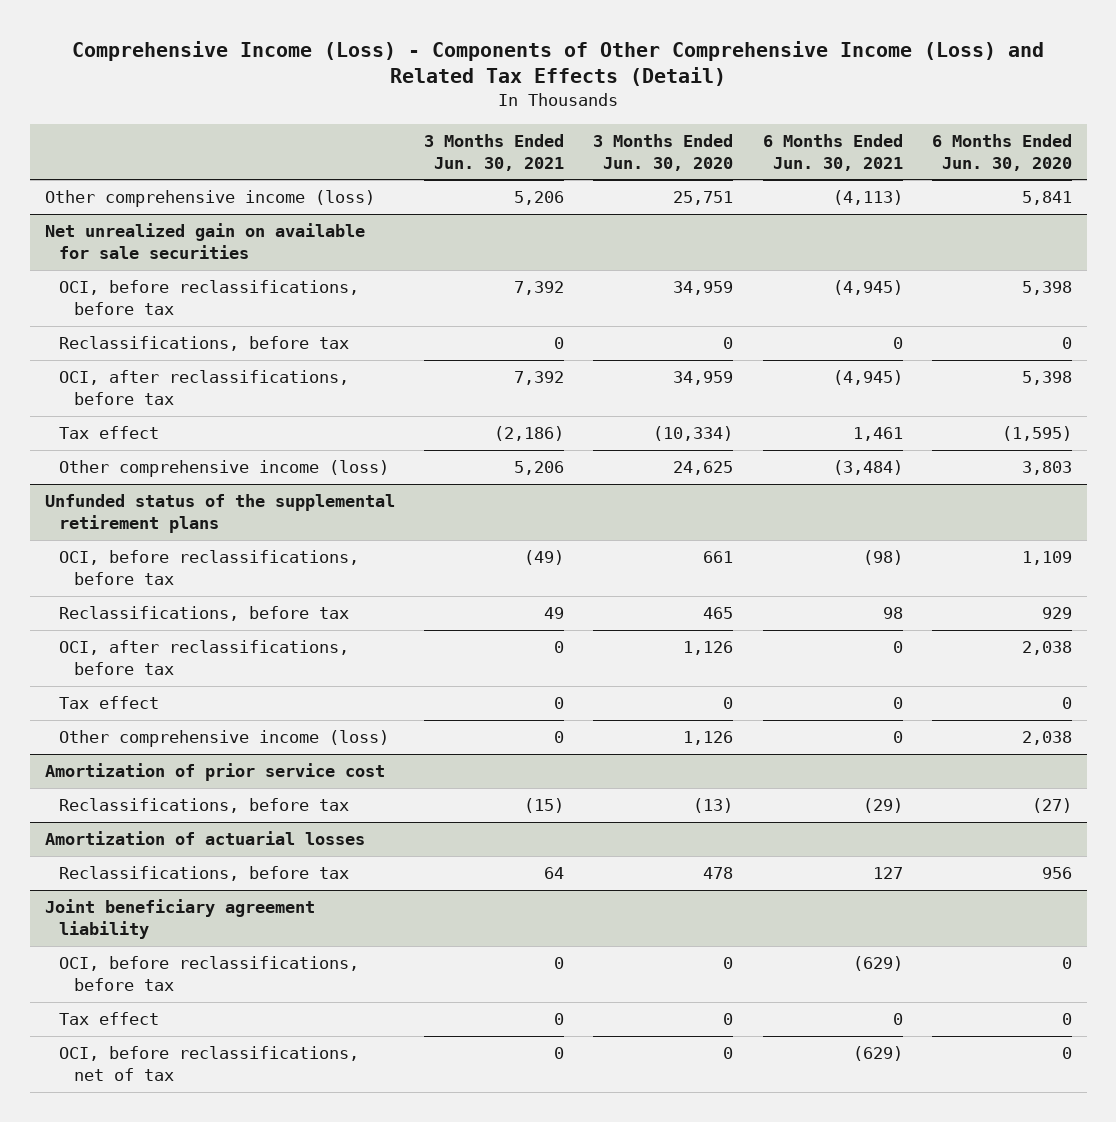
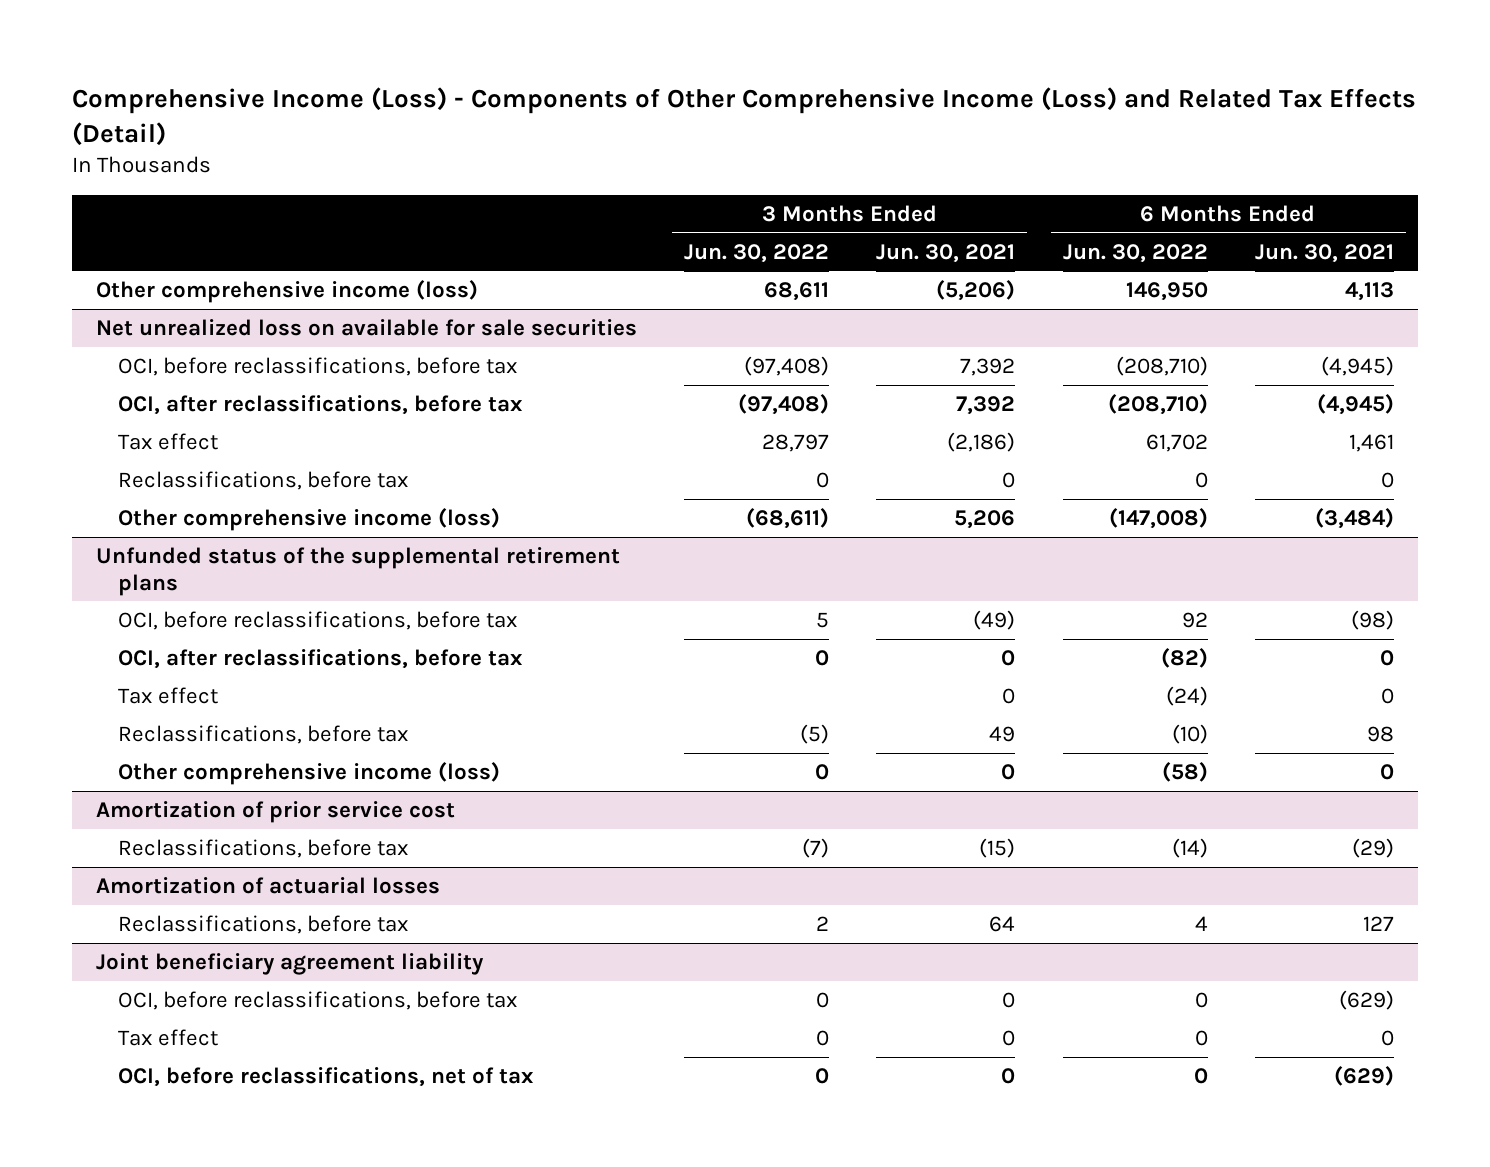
- | 3 Months Ended Jun. 30, 2021 | 3 Months Ended Jun. 30, 2020 | 6 Months Ended Jun. 30, 2021 | 6 Months Ended Jun. 30, 2020
+ | 3 Months Ended Jun. 30, 2022 | 3 Months Ended Jun. 30, 2021 | 6 Months Ended Jun. 30, 2022 | 6 Months Ended Jun. 30, 2021
- Other comprehensive income (loss) | 5,206 | 25,751 | (4,113) | 5,841
- Net unrealized gain on available for sale securities
+ Other comprehensive income (loss) | 68,611 | (5,206) | 146,950 | 4,113
+ Net unrealized loss on available for sale securities
- Reclassifications, before tax | 0 | 0 | 0 | 0
+ Reclassifications, before tax | 0 | 0 | 0 | 0
@ Unfunded status of the supplemental retirement plans
moved down: Reclassifications, before tax | (5) | 49 | (10) | 98

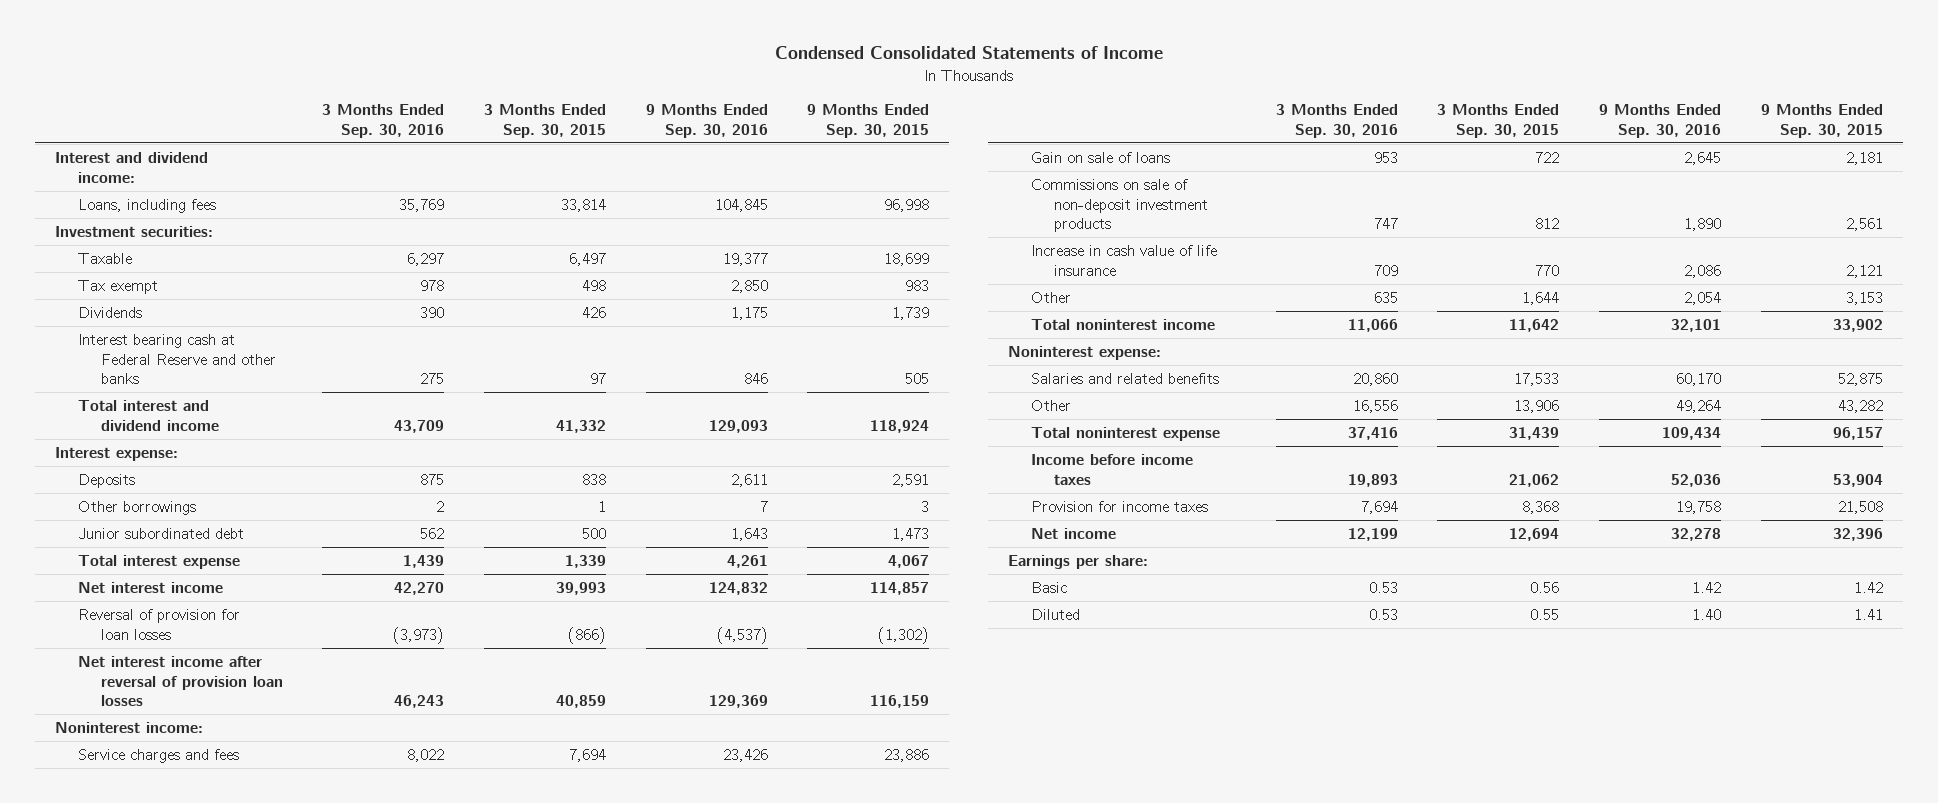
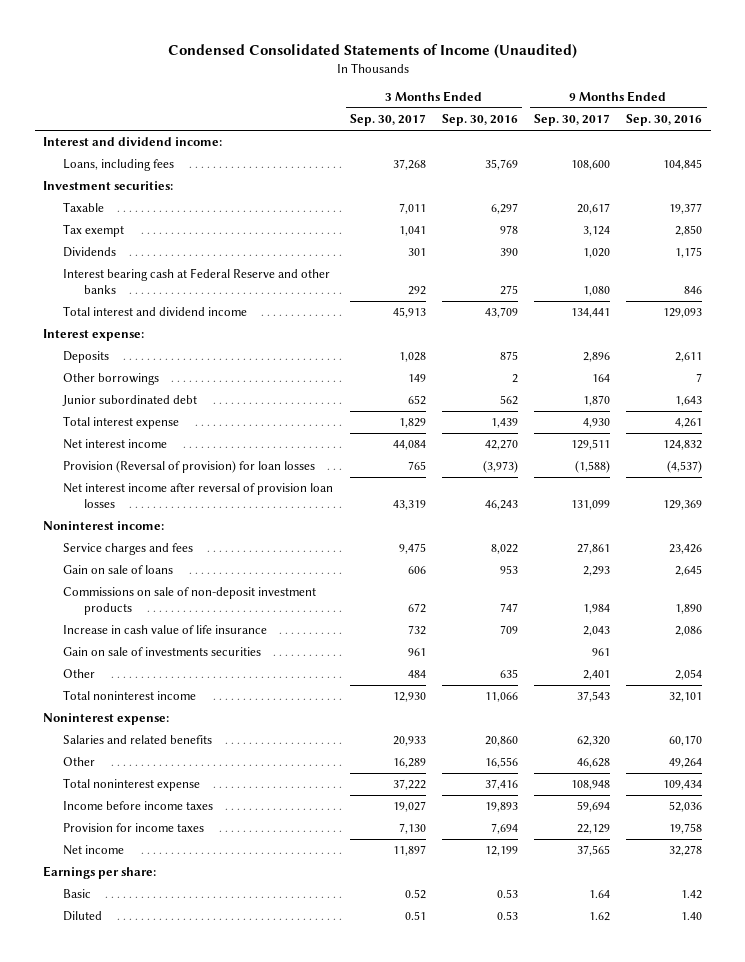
- Condensed Consolidated Statements of Income
+ Condensed Consolidated Statements of Income (Unaudited)
- | 3 Months Ended Sep. 30, 2016 | 3 Months Ended Sep. 30, 2015 | 9 Months Ended Sep. 30, 2016 | 9 Months Ended Sep. 30, 2015
+ | 3 Months Ended Sep. 30, 2017 | 3 Months Ended Sep. 30, 2016 | 9 Months Ended Sep. 30, 2017 | 9 Months Ended Sep. 30, 2016
- Reversal of provision for loan losses | (3,973) | (866) | (4,537) | (1,302)
+ Provision (Reversal of provision) for loan losses | 765 | (3,973) | (1,588) | (4,537)
+ Gain on sale of investments securities | 961 | | 961 |

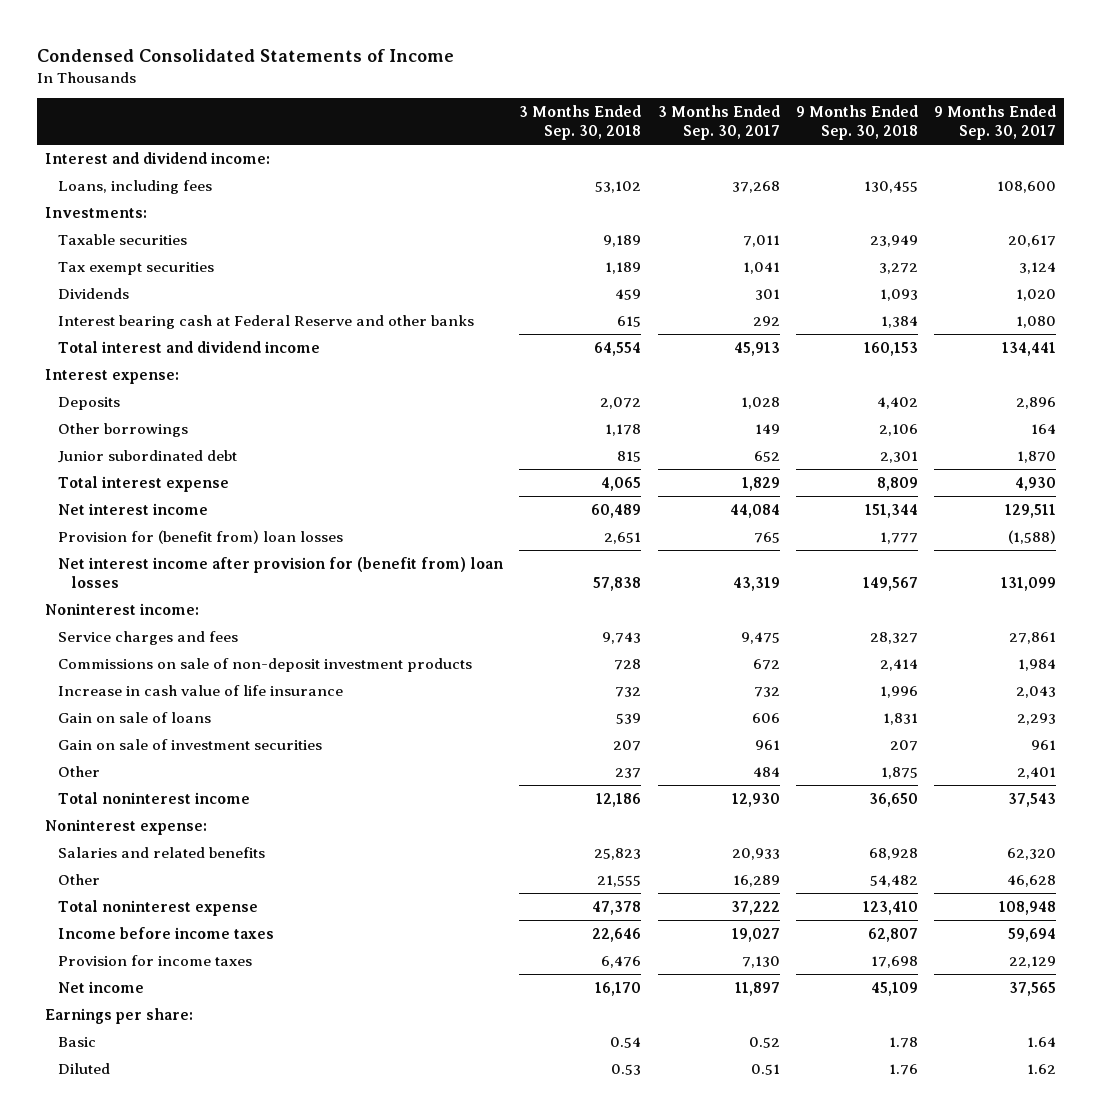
- Condensed Consolidated Statements of Income (Unaudited)
+ Condensed Consolidated Statements of Income
- | 3 Months Ended Sep. 30, 2017 | 3 Months Ended Sep. 30, 2016 | 9 Months Ended Sep. 30, 2017 | 9 Months Ended Sep. 30, 2016
+ | 3 Months Ended Sep. 30, 2018 | 3 Months Ended Sep. 30, 2017 | 9 Months Ended Sep. 30, 2018 | 9 Months Ended Sep. 30, 2017
- Investment securities:
- Taxable | 7,011 | 6,297 | 20,617 | 19,377
- Tax exempt | 1,041 | 978 | 3,124 | 2,850
+ Investments:
+ Taxable securities | 9,189 | 7,011 | 23,949 | 20,617
+ Tax exempt securities | 1,189 | 1,041 | 3,272 | 3,124
- Provision (Reversal of provision) for loan losses | 765 | (3,973) | (1,588) | (4,537)
- Net interest income after reversal of provision loan losses | 43,319 | 46,243 | 131,099 | 129,369
+ Provision for (benefit from) loan losses | 2,651 | 765 | 1,777 | (1,588)
+ Net interest income after provision for (benefit from) loan losses | 57,838 | 43,319 | 149,567 | 131,099
- Gain on sale of investments securities | 961 | | 961 |
moved down: Gain on sale of loans | 539 | 606 | 1,831 | 2,293
+ Gain on sale of investment securities | 207 | 961 | 207 | 961

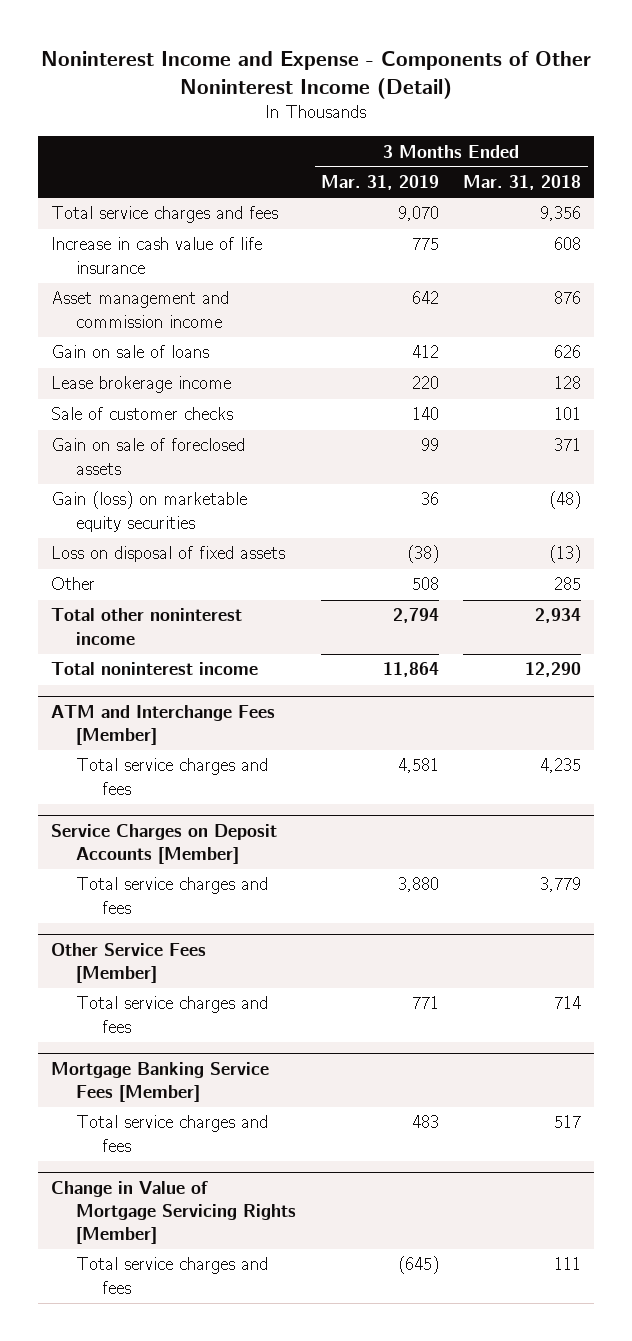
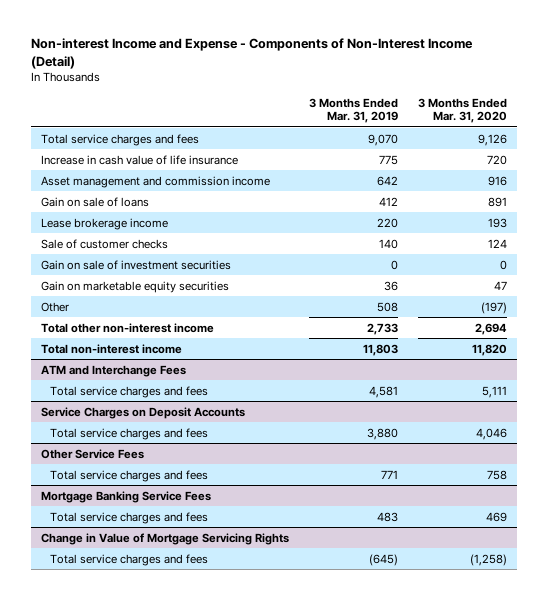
- Noninterest Income and Expense - Components of Other Noninterest Income (Detail)
+ Non-interest Income and Expense - Components of Non-Interest Income (Detail)
- | 3 Months Ended Mar. 31, 2019 | 3 Months Ended Mar. 31, 2018
+ | 3 Months Ended Mar. 31, 2019 | 3 Months Ended Mar. 31, 2020
- Gain on sale of foreclosed assets | 99 | 371
- Gain (loss) on marketable equity securities | 36 | (48)
- Loss on disposal of fixed assets | (38) | (13)
+ Gain on sale of investment securities | 0 | 0
+ Gain on marketable equity securities | 36 | 47
- Total other noninterest income | 2,794 | 2,934
- Total noninterest income | 11,864 | 12,290
- ATM and Interchange Fees [Member]
+ Total other non-interest income | 2,733 | 2,694
+ Total non-interest income | 11,803 | 11,820
+ ATM and Interchange Fees
- Service Charges on Deposit Accounts [Member]
+ Service Charges on Deposit Accounts
- Other Service Fees [Member]
+ Other Service Fees
- Mortgage Banking Service Fees [Member]
+ Mortgage Banking Service Fees
- Change in Value of Mortgage Servicing Rights [Member]
+ Change in Value of Mortgage Servicing Rights

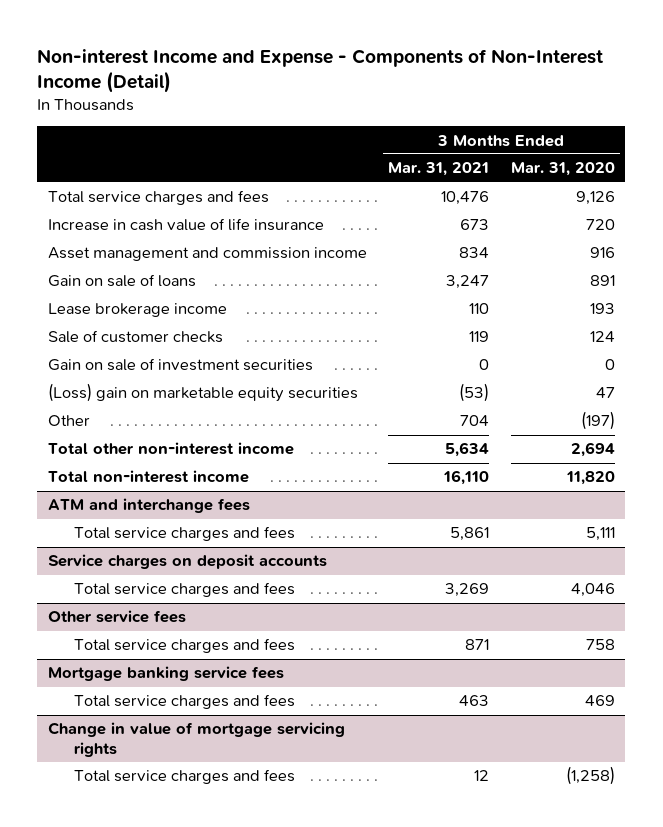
- | 3 Months Ended Mar. 31, 2019 | 3 Months Ended Mar. 31, 2020
+ | 3 Months Ended Mar. 31, 2021 | 3 Months Ended Mar. 31, 2020
- Gain on marketable equity securities | 36 | 47
+ (Loss) gain on marketable equity securities | (53) | 47
- ATM and Interchange Fees
+ ATM and interchange fees
- Service Charges on Deposit Accounts
+ Service charges on deposit accounts
- Other Service Fees
+ Other service fees
- Mortgage Banking Service Fees
+ Mortgage banking service fees
- Change in Value of Mortgage Servicing Rights
+ Change in value of mortgage servicing rights

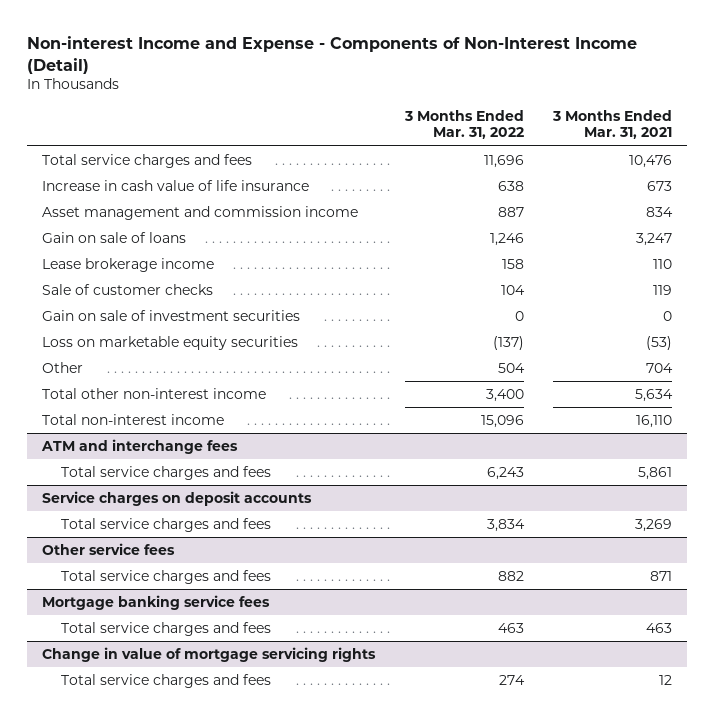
- | 3 Months Ended Mar. 31, 2021 | 3 Months Ended Mar. 31, 2020
+ | 3 Months Ended Mar. 31, 2022 | 3 Months Ended Mar. 31, 2021
- (Loss) gain on marketable equity securities | (53) | 47
+ Loss on marketable equity securities | (137) | (53)

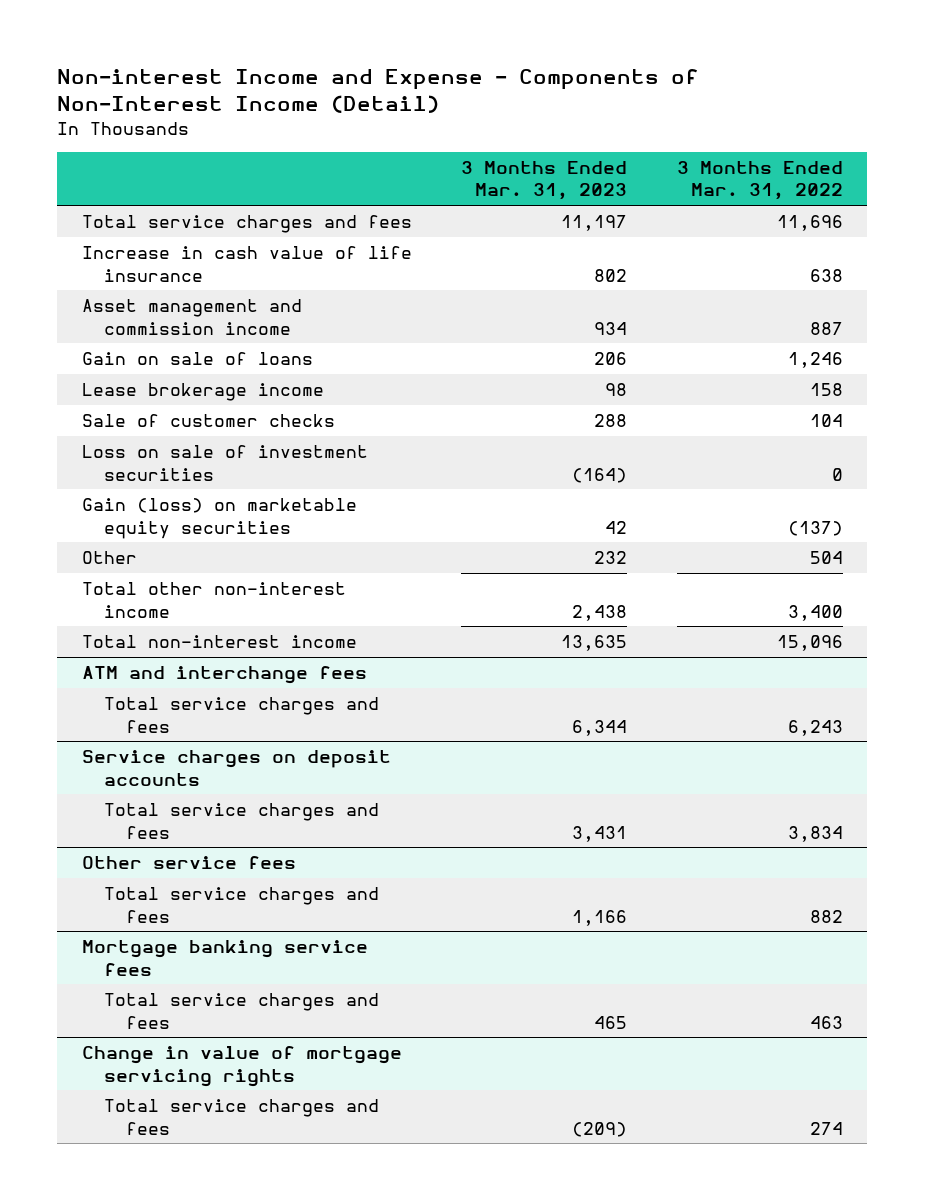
- | 3 Months Ended Mar. 31, 2022 | 3 Months Ended Mar. 31, 2021
+ | 3 Months Ended Mar. 31, 2023 | 3 Months Ended Mar. 31, 2022
- Gain on sale of investment securities | 0 | 0
- Loss on marketable equity securities | (137) | (53)
+ Loss on sale of investment securities | (164) | 0
+ Gain (loss) on marketable equity securities | 42 | (137)

